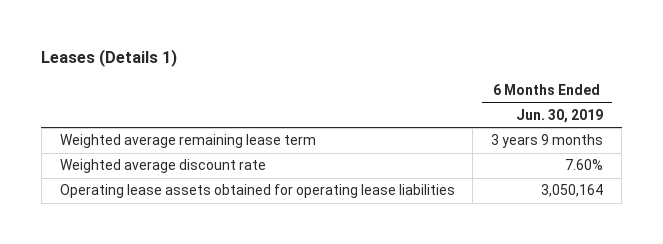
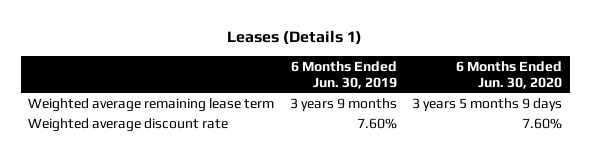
- | 6 Months Ended Jun. 30, 2019
+ | 6 Months Ended Jun. 30, 2019 | 6 Months Ended Jun. 30, 2020
- Operating lease assets obtained for operating lease liabilities | 3,050,164

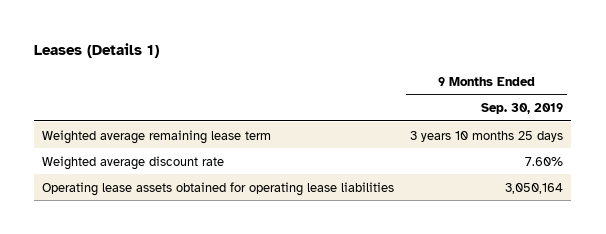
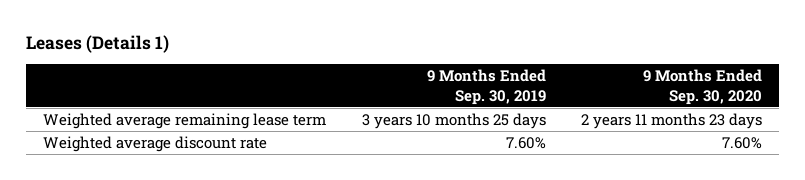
- | 9 Months Ended Sep. 30, 2019
+ | 9 Months Ended Sep. 30, 2019 | 9 Months Ended Sep. 30, 2020
- Operating lease assets obtained for operating lease liabilities | 3,050,164

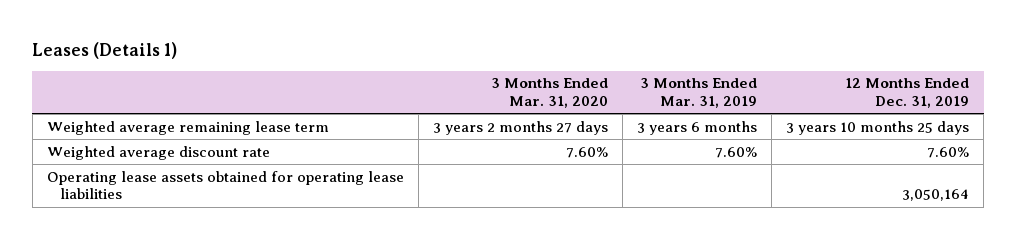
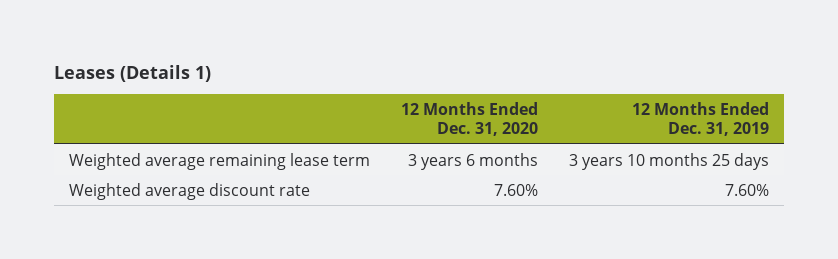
- | 3 Months Ended Mar. 31, 2020 | 3 Months Ended Mar. 31, 2019 | 12 Months Ended Dec. 31, 2019
+ | 12 Months Ended Dec. 31, 2020 | 12 Months Ended Dec. 31, 2019
- Operating lease assets obtained for operating lease liabilities | | | 3,050,164

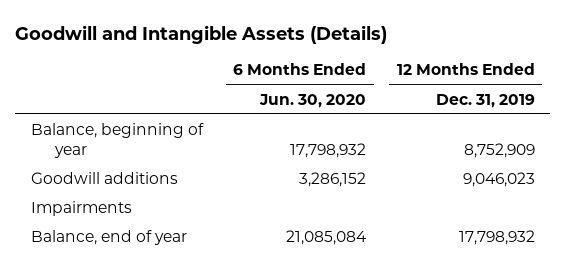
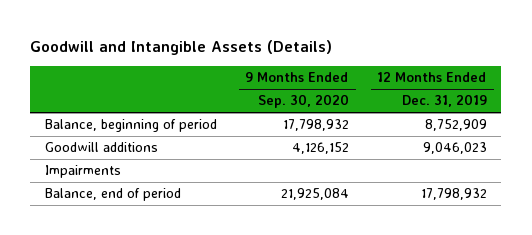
- | 6 Months Ended Jun. 30, 2020 | 12 Months Ended Dec. 31, 2019
+ | 9 Months Ended Sep. 30, 2020 | 12 Months Ended Dec. 31, 2019
- Balance, beginning of year | 17,798,932 | 8,752,909
+ Balance, beginning of period | 17,798,932 | 8,752,909
- Balance, end of year | 21,085,084 | 17,798,932
+ Balance, end of period | 21,925,084 | 17,798,932

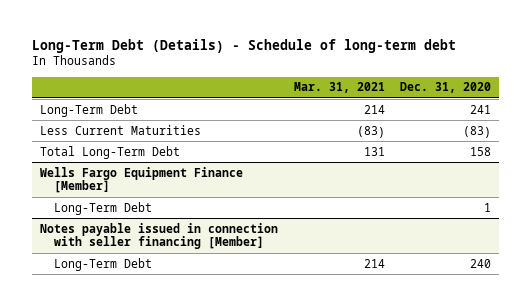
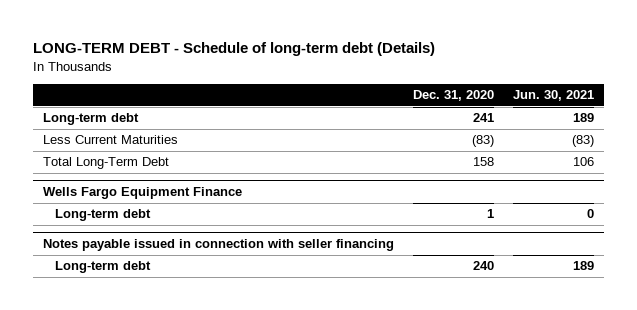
- Long-Term Debt (Details) - Schedule of long-term debt
+ LONG-TERM DEBT - Schedule of long-term debt (Details)
- | Mar. 31, 2021 | Dec. 31, 2020
+ | Dec. 31, 2020 | Jun. 30, 2021
- Long-Term Debt | 214 | 241
+ Long-term debt | 241 | 189
- Wells Fargo Equipment Finance [Member]
- Long-Term Debt | | 1
- Notes payable issued in connection with seller financing [Member]
- Long-Term Debt | 214 | 240
+ Wells Fargo Equipment Finance
+ Long-term debt | 1 | 0
+ Notes payable issued in connection with seller financing
+ Long-term debt | 240 | 189

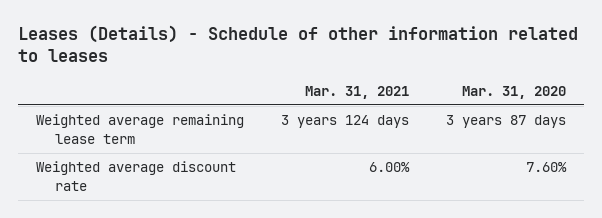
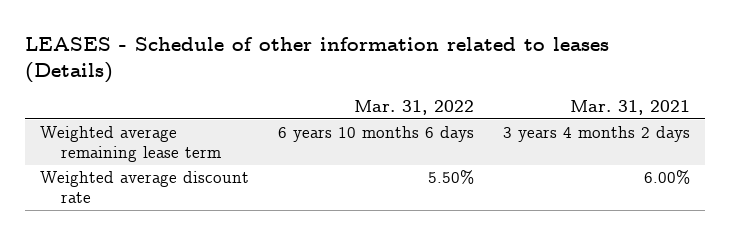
- Leases (Details) - Schedule of other information related to leases
+ LEASES - Schedule of other information related to leases (Details)
- | Mar. 31, 2021 | Mar. 31, 2020
+ | Mar. 31, 2022 | Mar. 31, 2021
- Weighted average remaining lease term | 3 years 124 days | 3 years 87 days
+ Weighted average remaining lease term | 6 years 10 months 6 days | 3 years 4 months 2 days

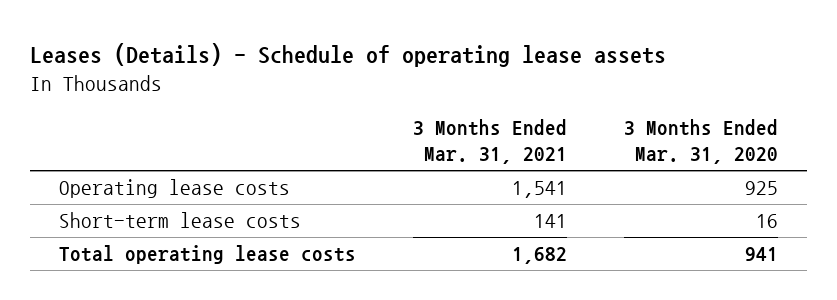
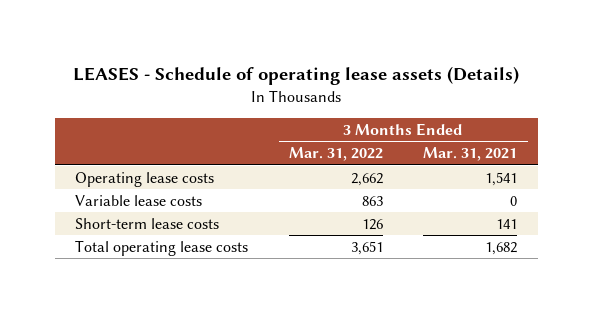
- Leases (Details) - Schedule of operating lease assets
+ LEASES - Schedule of operating lease assets (Details)
- | 3 Months Ended Mar. 31, 2021 | 3 Months Ended Mar. 31, 2020
+ | 3 Months Ended Mar. 31, 2022 | 3 Months Ended Mar. 31, 2021
+ Variable lease costs | 863 | 0

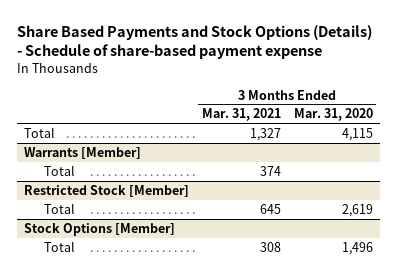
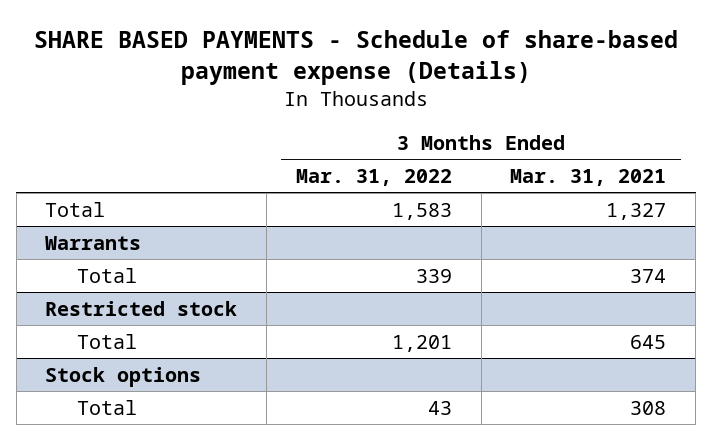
- Share Based Payments and Stock Options (Details) - Schedule of share-based payment expense
+ SHARE BASED PAYMENTS - Schedule of share-based payment expense (Details)
- | 3 Months Ended Mar. 31, 2021 | 3 Months Ended Mar. 31, 2020
+ | 3 Months Ended Mar. 31, 2022 | 3 Months Ended Mar. 31, 2021
- Warrants [Member]
+ Warrants
- Restricted Stock [Member]
+ Restricted stock
- Stock Options [Member]
+ Stock options

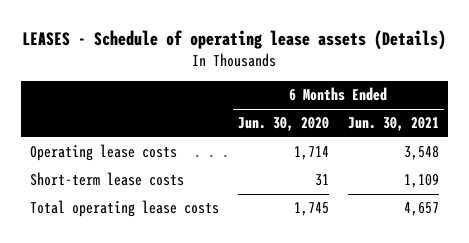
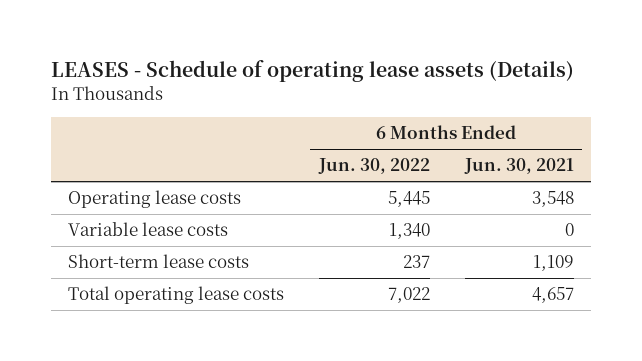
- | 6 Months Ended Jun. 30, 2020 | 6 Months Ended Jun. 30, 2021
+ | 6 Months Ended Jun. 30, 2022 | 6 Months Ended Jun. 30, 2021
+ Variable lease costs | 1,340 | 0

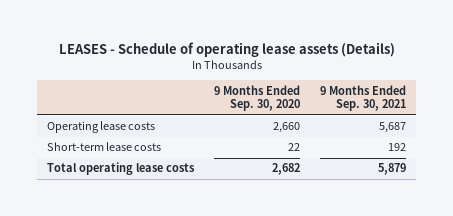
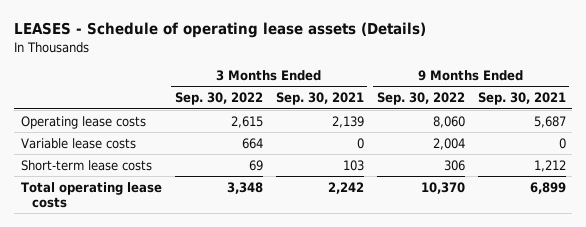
- | 9 Months Ended Sep. 30, 2020 | 9 Months Ended Sep. 30, 2021
+ | 3 Months Ended Sep. 30, 2022 | 3 Months Ended Sep. 30, 2021 | 9 Months Ended Sep. 30, 2022 | 9 Months Ended Sep. 30, 2021
- Short-term lease costs | 22 | 192
- Total operating lease costs | 2,682 | 5,879
+ Variable lease costs | 664 | 0 | 2,004 | 0
+ Short-term lease costs | 69 | 103 | 306 | 1,212
+ Total operating lease costs | 3,348 | 2,242 | 10,370 | 6,899

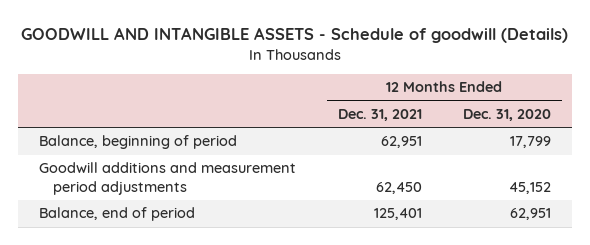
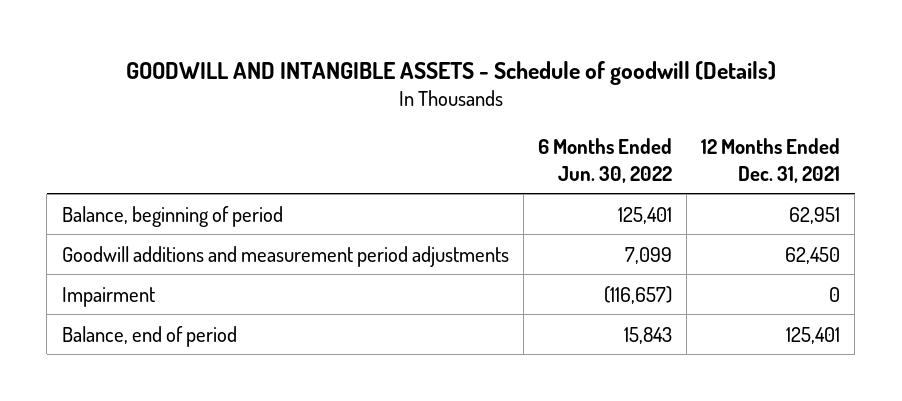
- | 12 Months Ended Dec. 31, 2021 | 12 Months Ended Dec. 31, 2020
+ | 6 Months Ended Jun. 30, 2022 | 12 Months Ended Dec. 31, 2021
+ Impairment | (116,657) | 0

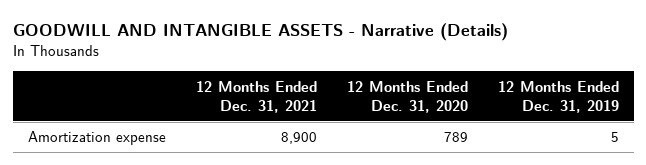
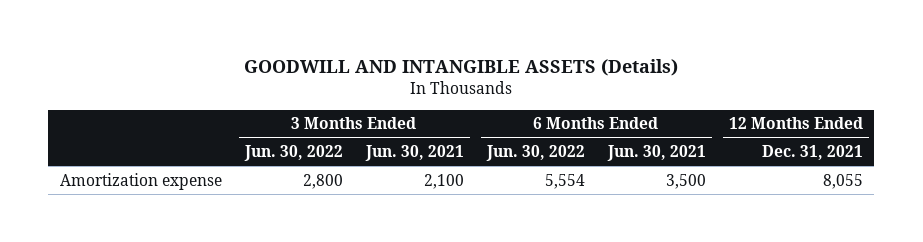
- GOODWILL AND INTANGIBLE ASSETS - Narrative (Details)
+ GOODWILL AND INTANGIBLE ASSETS (Details)
- | 12 Months Ended Dec. 31, 2021 | 12 Months Ended Dec. 31, 2020 | 12 Months Ended Dec. 31, 2019
+ | 3 Months Ended Jun. 30, 2022 | 3 Months Ended Jun. 30, 2021 | 6 Months Ended Jun. 30, 2022 | 6 Months Ended Jun. 30, 2021 | 12 Months Ended Dec. 31, 2021
- Amortization expense | 8,900 | 789 | 5
+ Amortization expense | 2,800 | 2,100 | 5,554 | 3,500 | 8,055

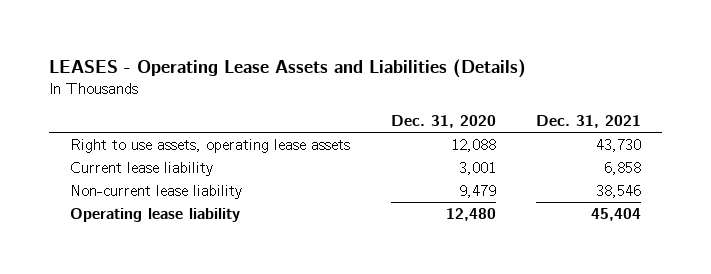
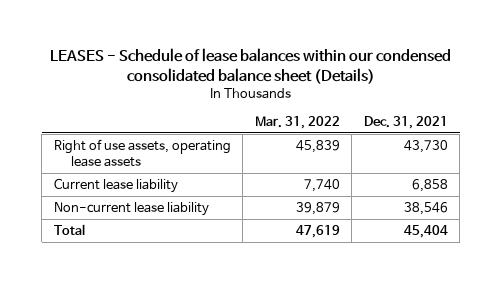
- LEASES - Operating Lease Assets and Liabilities (Details)
+ LEASES - Schedule of lease balances within our condensed consolidated balance sheet (Details)
- | Dec. 31, 2020 | Dec. 31, 2021
+ | Mar. 31, 2022 | Dec. 31, 2021
- Right to use assets, operating lease assets | 12,088 | 43,730
+ Right of use assets, operating lease assets | 45,839 | 43,730
- Operating lease liability | 12,480 | 45,404
+ Total | 47,619 | 45,404

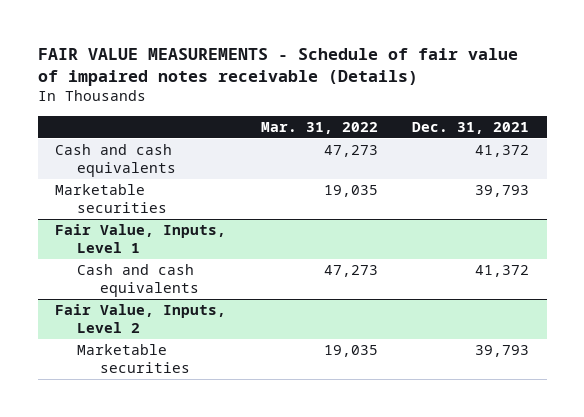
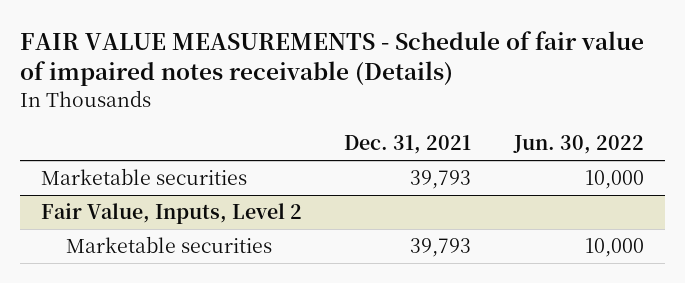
- | Mar. 31, 2022 | Dec. 31, 2021
+ | Dec. 31, 2021 | Jun. 30, 2022
- Cash and cash equivalents | 47,273 | 41,372
- Fair Value, Inputs, Level 1
- Cash and cash equivalents | 47,273 | 41,372

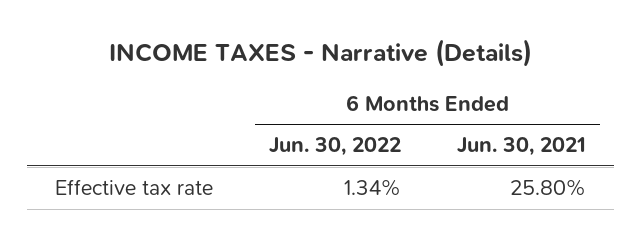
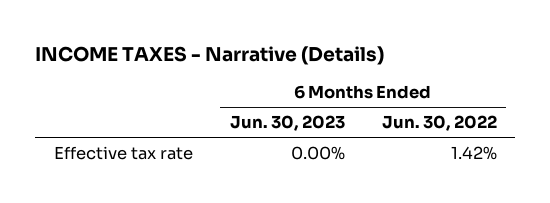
- | 6 Months Ended Jun. 30, 2022 | 6 Months Ended Jun. 30, 2021
+ | 6 Months Ended Jun. 30, 2023 | 6 Months Ended Jun. 30, 2022
- Effective tax rate | 1.34% | 25.80%
+ Effective tax rate | 0.00% | 1.42%

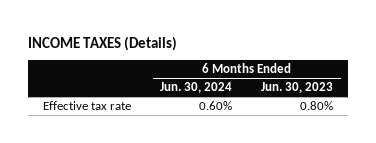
- INCOME TAXES - Narrative (Details)
+ INCOME TAXES (Details)
- | 6 Months Ended Jun. 30, 2023 | 6 Months Ended Jun. 30, 2022
+ | 6 Months Ended Jun. 30, 2024 | 6 Months Ended Jun. 30, 2023
- Effective tax rate | 0.00% | 1.42%
+ Effective tax rate | 0.60% | 0.80%

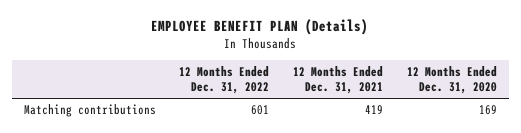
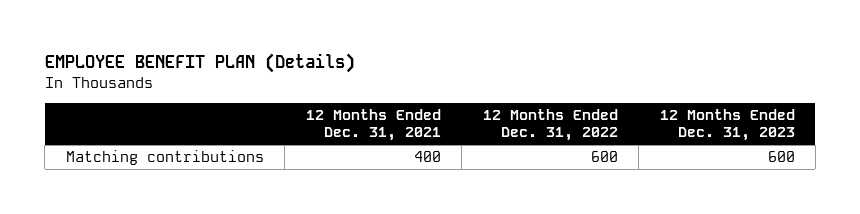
- | 12 Months Ended Dec. 31, 2022 | 12 Months Ended Dec. 31, 2021 | 12 Months Ended Dec. 31, 2020
+ | 12 Months Ended Dec. 31, 2021 | 12 Months Ended Dec. 31, 2022 | 12 Months Ended Dec. 31, 2023
- Matching contributions | 601 | 419 | 169
+ Matching contributions | 400 | 600 | 600

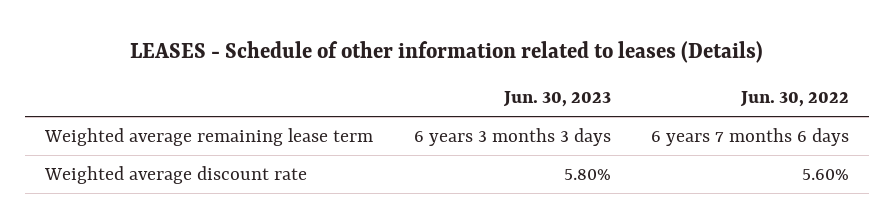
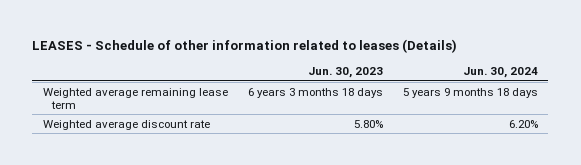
- | Jun. 30, 2023 | Jun. 30, 2022
+ | Jun. 30, 2023 | Jun. 30, 2024
- Weighted average remaining lease term | 6 years 3 months 3 days | 6 years 7 months 6 days
+ Weighted average remaining lease term | 6 years 3 months 18 days | 5 years 9 months 18 days

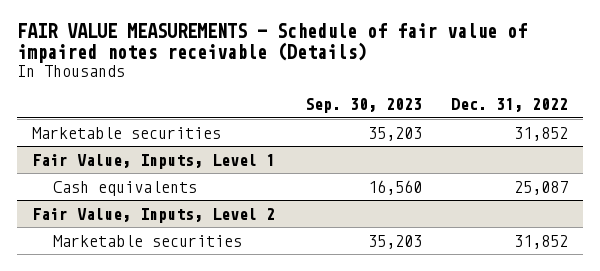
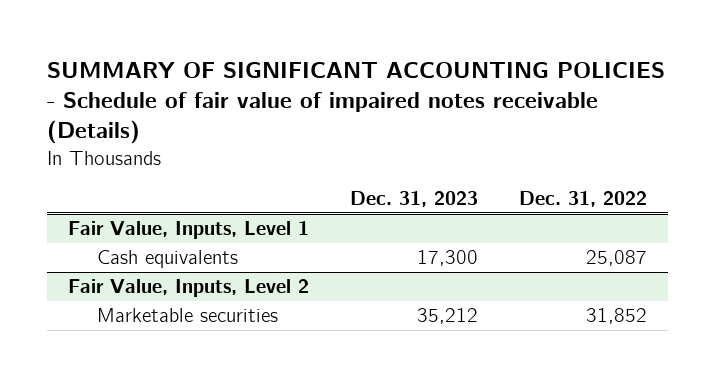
- FAIR VALUE MEASUREMENTS - Schedule of fair value of impaired notes receivable (Details)
+ SUMMARY OF SIGNIFICANT ACCOUNTING POLICIES - Schedule of fair value of impaired notes receivable (Details)
- | Sep. 30, 2023 | Dec. 31, 2022
+ | Dec. 31, 2023 | Dec. 31, 2022
- Marketable securities | 35,203 | 31,852

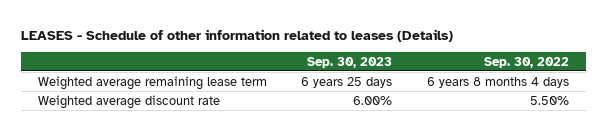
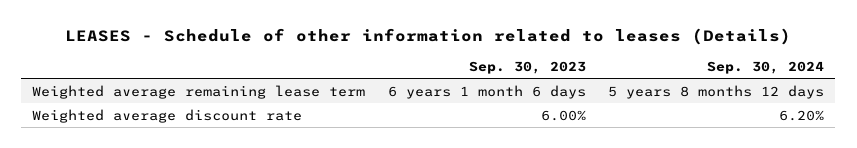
- | Sep. 30, 2023 | Sep. 30, 2022
+ | Sep. 30, 2023 | Sep. 30, 2024
- Weighted average remaining lease term | 6 years 25 days | 6 years 8 months 4 days
+ Weighted average remaining lease term | 6 years 1 month 6 days | 5 years 8 months 12 days

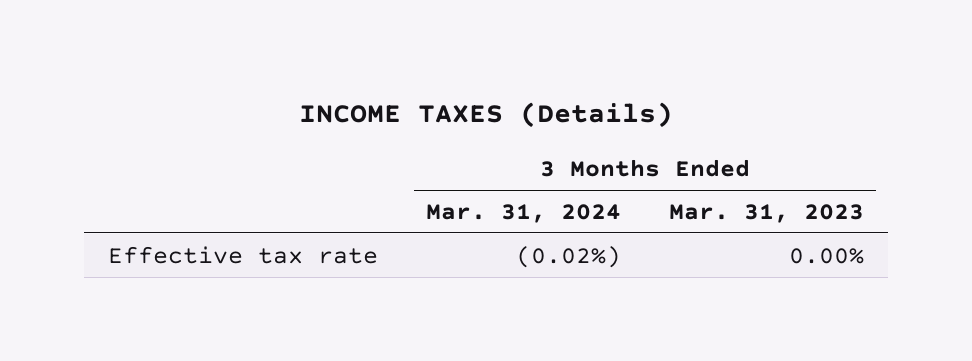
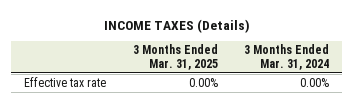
- | 3 Months Ended Mar. 31, 2024 | 3 Months Ended Mar. 31, 2023
+ | 3 Months Ended Mar. 31, 2025 | 3 Months Ended Mar. 31, 2024
- Effective tax rate | (0.02%) | 0.00%
+ Effective tax rate | 0.00% | 0.00%

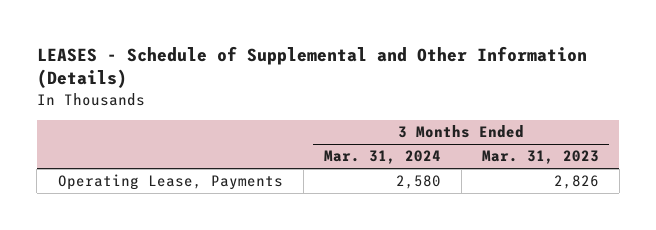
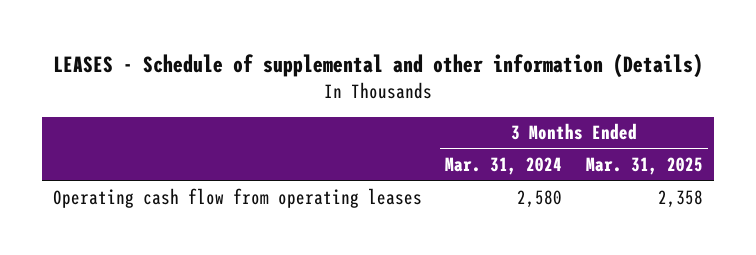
- LEASES - Schedule of Supplemental and Other Information (Details)
+ LEASES - Schedule of supplemental and other information (Details)
- | 3 Months Ended Mar. 31, 2024 | 3 Months Ended Mar. 31, 2023
+ | 3 Months Ended Mar. 31, 2024 | 3 Months Ended Mar. 31, 2025
- Operating Lease, Payments | 2,580 | 2,826
+ Operating cash flow from operating leases | 2,580 | 2,358

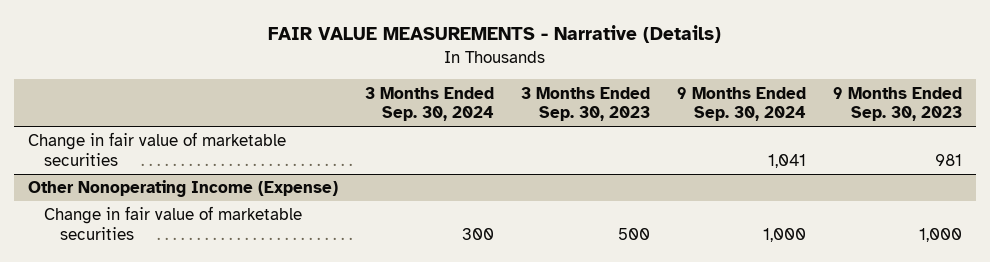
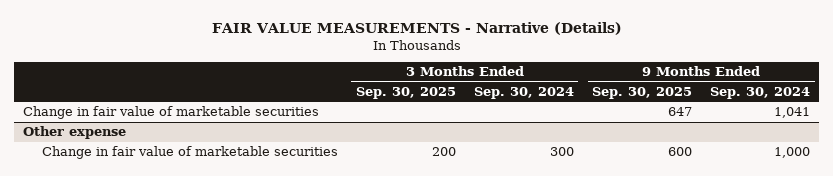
- | 3 Months Ended Sep. 30, 2024 | 3 Months Ended Sep. 30, 2023 | 9 Months Ended Sep. 30, 2024 | 9 Months Ended Sep. 30, 2023
+ | 3 Months Ended Sep. 30, 2025 | 3 Months Ended Sep. 30, 2024 | 9 Months Ended Sep. 30, 2025 | 9 Months Ended Sep. 30, 2024
- Other Nonoperating Income (Expense)
+ Other expense

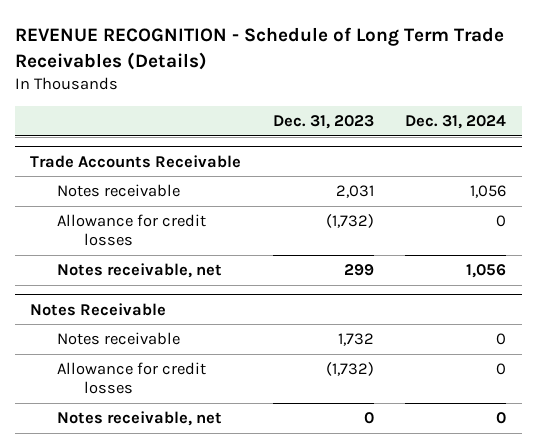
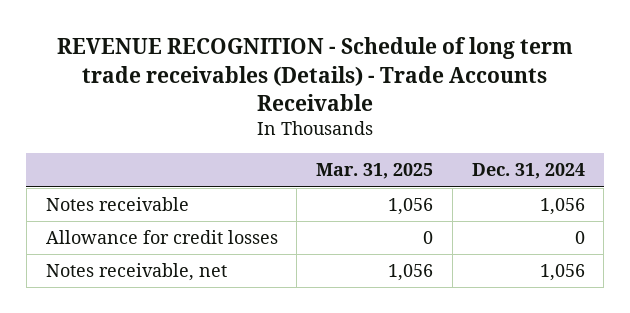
- REVENUE RECOGNITION - Schedule of Long Term Trade Receivables (Details)
+ REVENUE RECOGNITION - Schedule of long term trade receivables (Details) - Trade Accounts Receivable
- | Dec. 31, 2023 | Dec. 31, 2024
+ | Mar. 31, 2025 | Dec. 31, 2024
- Trade Accounts Receivable
- Notes Receivable
- Notes receivable | 1,732 | 0
- Allowance for credit losses | (1,732) | 0
- Notes receivable, net | 0 | 0

